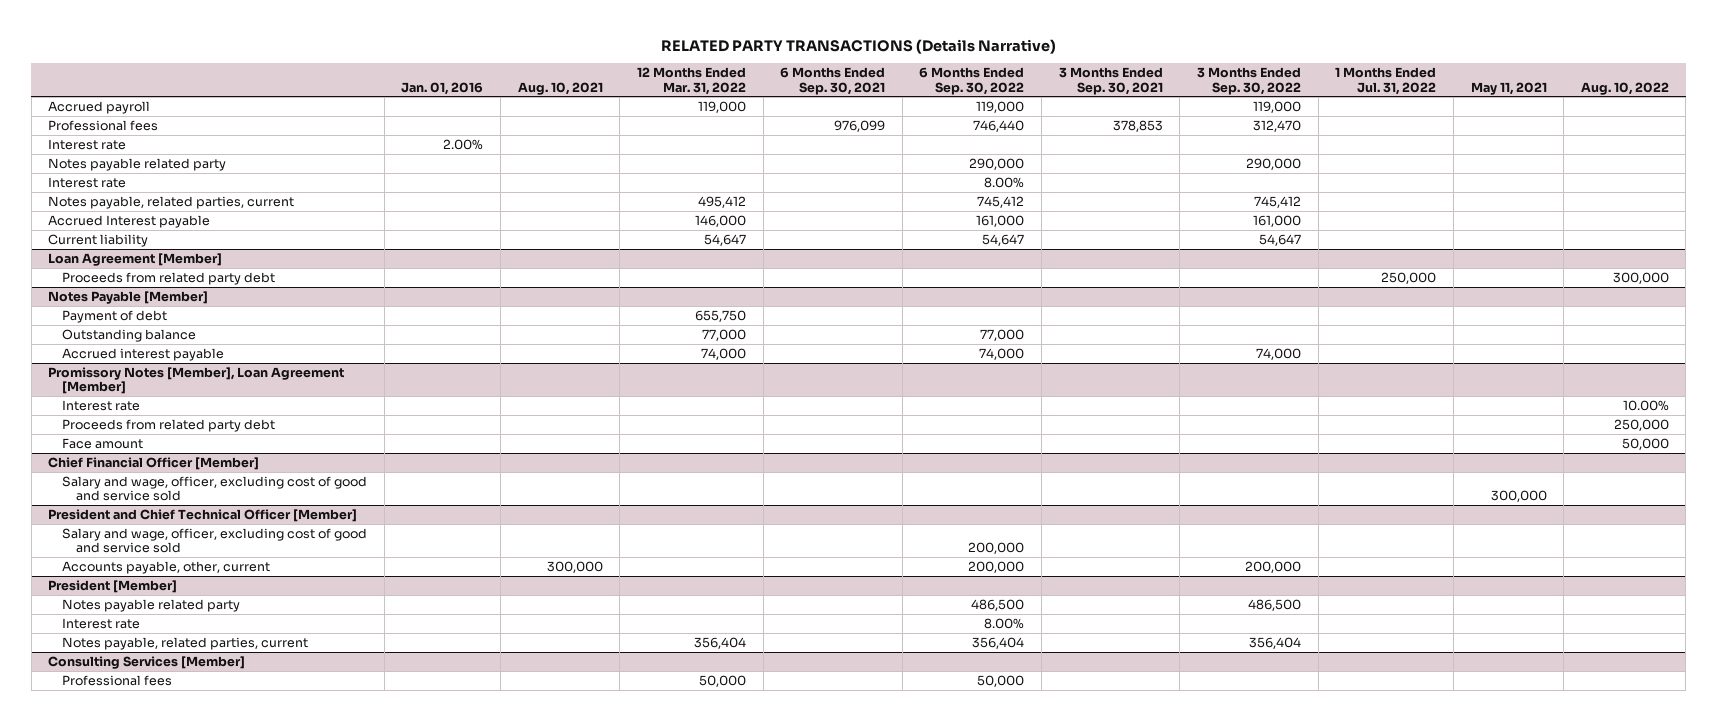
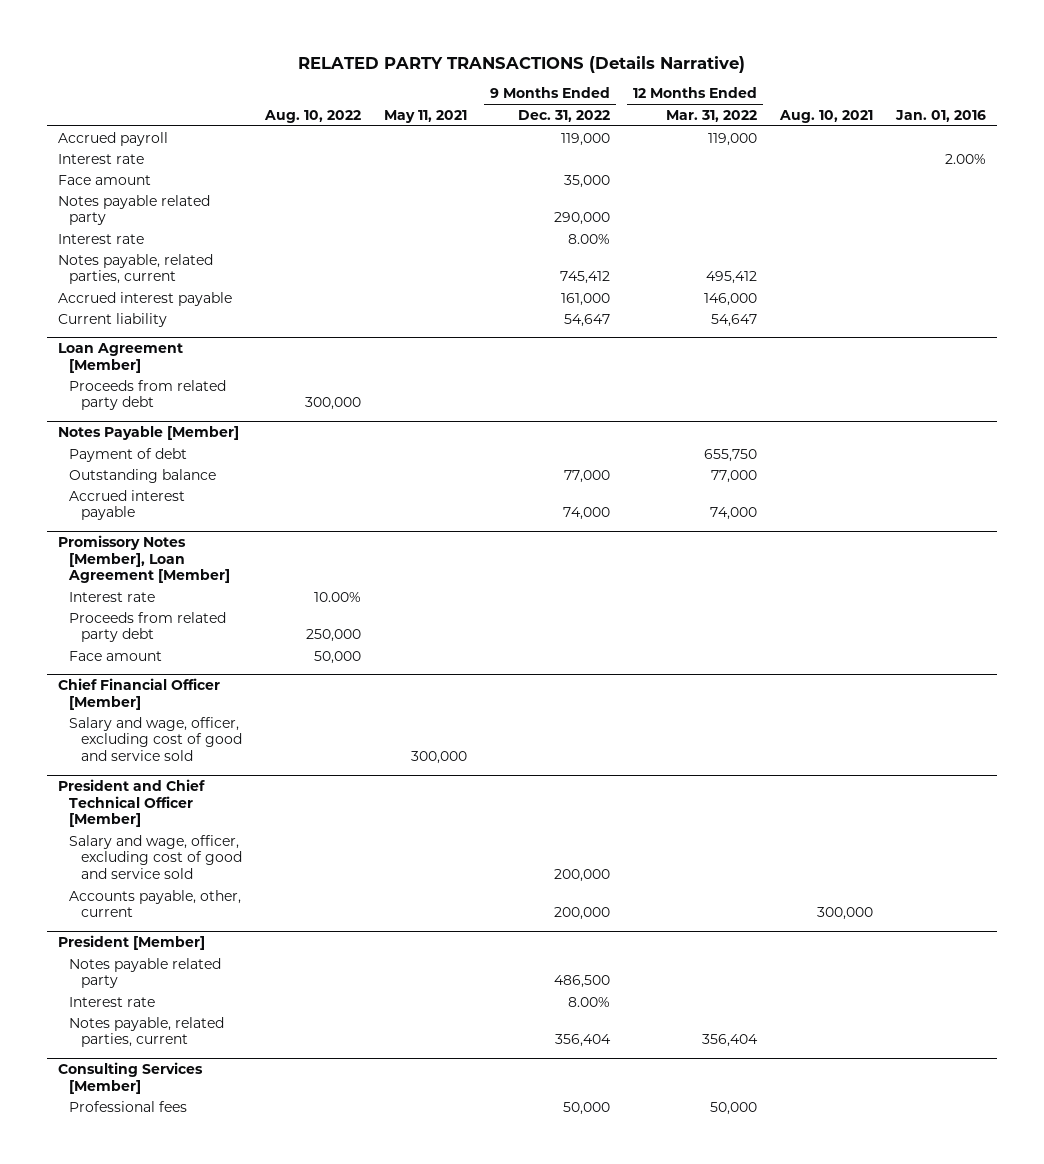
- | Jan. 01, 2016 | Aug. 10, 2021 | 12 Months Ended Mar. 31, 2022 | 6 Months Ended Sep. 30, 2021 | 6 Months Ended Sep. 30, 2022 | 3 Months Ended Sep. 30, 2021 | 3 Months Ended Sep. 30, 2022 | 1 Months Ended Jul. 31, 2022 | May 11, 2021 | Aug. 10, 2022
+ | Aug. 10, 2022 | May 11, 2021 | 9 Months Ended Dec. 31, 2022 | 12 Months Ended Mar. 31, 2022 | Aug. 10, 2021 | Jan. 01, 2016
- Professional fees | | | | 976,099 | 746,440 | 378,853 | 312,470 | | |
+ Face amount | | | 35,000 | | |
- Accrued Interest payable | | | 146,000 | | 161,000 | | 161,000 | | |
+ Accrued interest payable | | | 161,000 | 146,000 | |

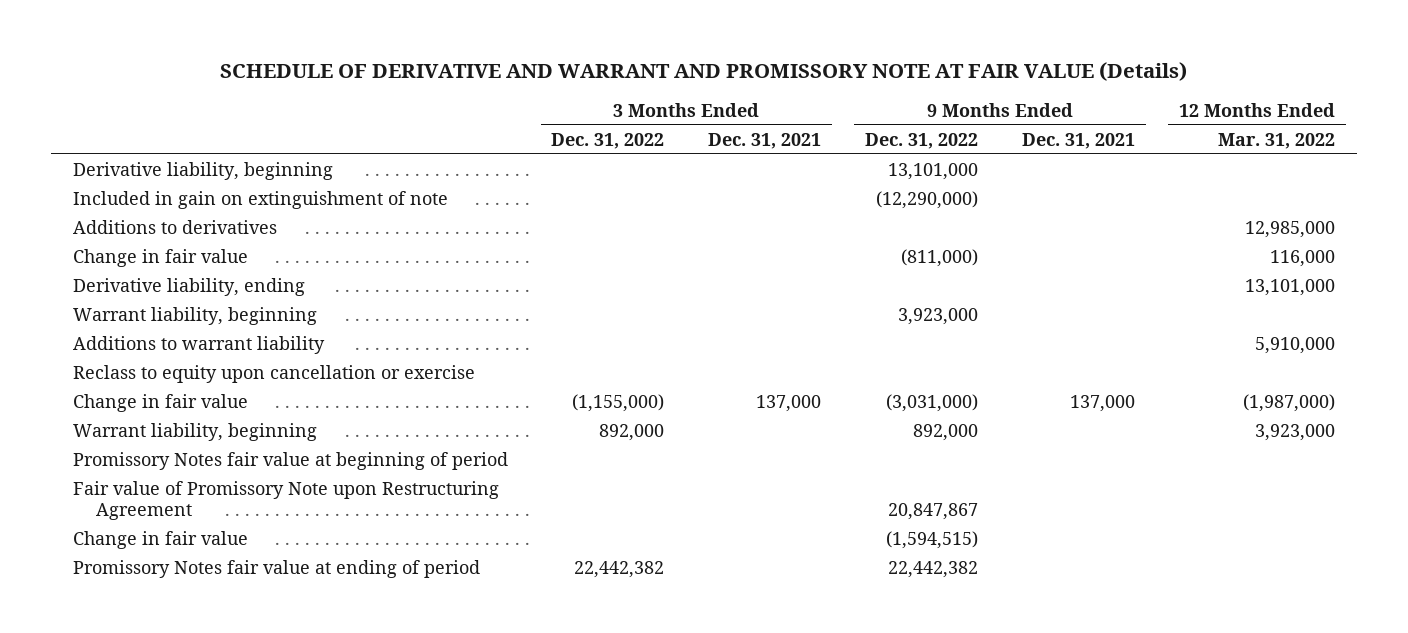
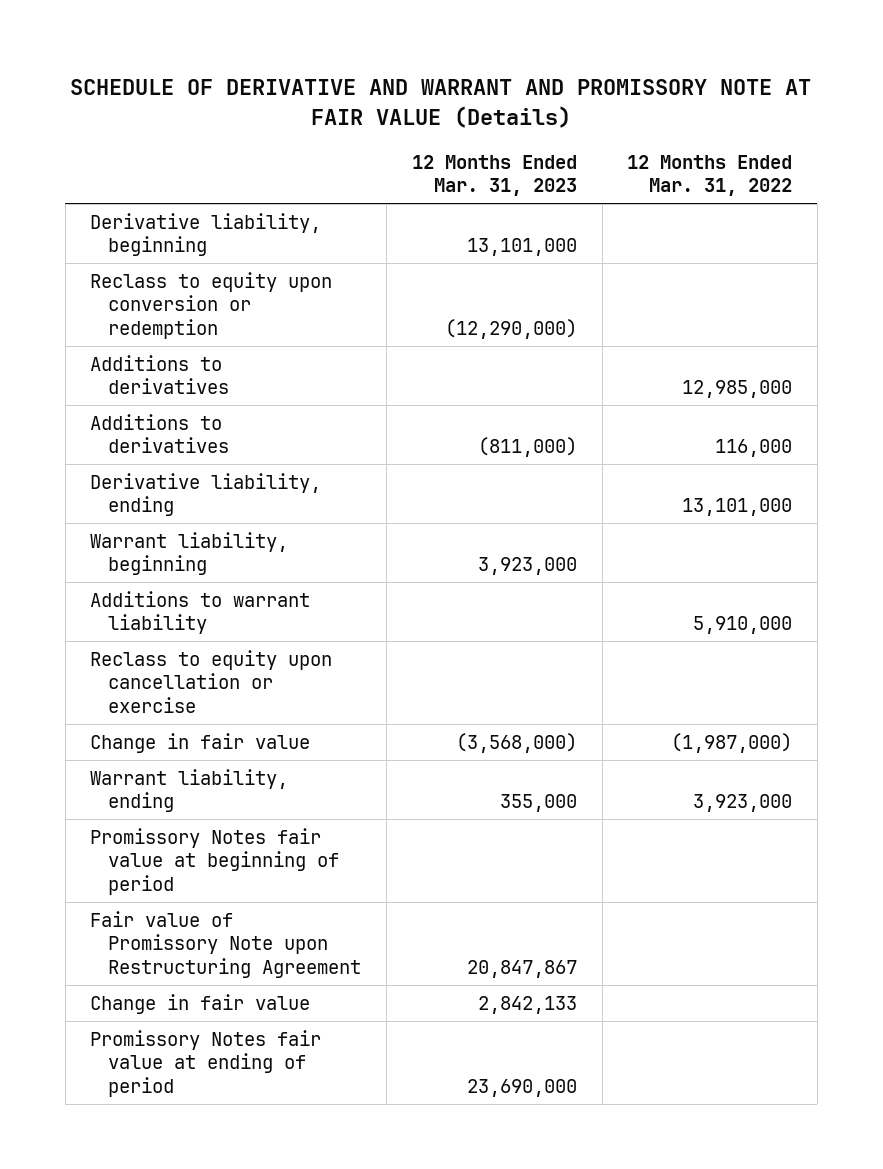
- | 3 Months Ended Dec. 31, 2022 | 3 Months Ended Dec. 31, 2021 | 9 Months Ended Dec. 31, 2022 | 9 Months Ended Dec. 31, 2021 | 12 Months Ended Mar. 31, 2022
+ | 12 Months Ended Mar. 31, 2023 | 12 Months Ended Mar. 31, 2022
- Included in gain on extinguishment of note | | | (12,290,000) | |
+ Reclass to equity upon conversion or redemption | (12,290,000) |
- Change in fair value | | | (811,000) | | 116,000
+ Additions to derivatives | (811,000) | 116,000
- Warrant liability, beginning | 892,000 | | 892,000 | | 3,923,000
+ Warrant liability, ending | 355,000 | 3,923,000

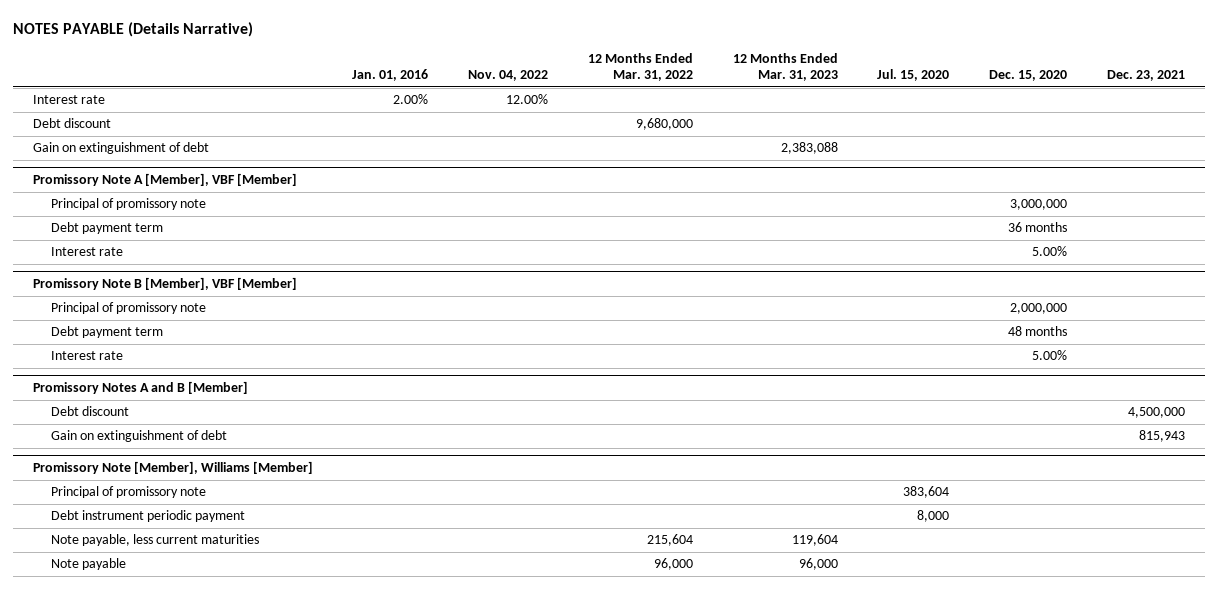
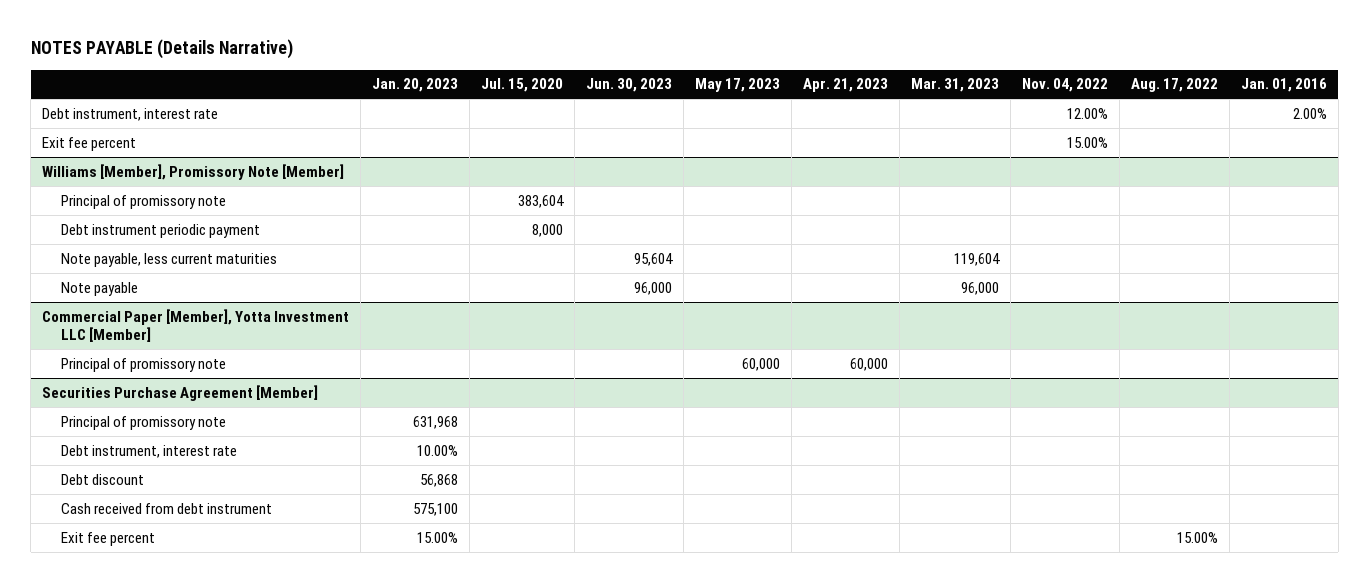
- | Jan. 01, 2016 | Nov. 04, 2022 | 12 Months Ended Mar. 31, 2022 | 12 Months Ended Mar. 31, 2023 | Jul. 15, 2020 | Dec. 15, 2020 | Dec. 23, 2021
+ | Jan. 20, 2023 | Jul. 15, 2020 | Jun. 30, 2023 | May 17, 2023 | Apr. 21, 2023 | Mar. 31, 2023 | Nov. 04, 2022 | Aug. 17, 2022 | Jan. 01, 2016
- Interest rate | 2.00% | 12.00% | | | | |
- Debt discount | | | 9,680,000 | | | |
- Gain on extinguishment of debt | | | | 2,383,088 | | |
- Promissory Note A [Member], VBF [Member]
- Principal of promissory note | | | | | | 3,000,000 |
- Debt payment term | | | | | | 36 months |
- Interest rate | | | | | | 5.00% |
- Promissory Note B [Member], VBF [Member]
- Principal of promissory note | | | | | | 2,000,000 |
- Debt payment term | | | | | | 48 months |
- Interest rate | | | | | | 5.00% |
- Promissory Notes A and B [Member]
- Debt discount | | | | | | | 4,500,000
- Gain on extinguishment of debt | | | | | | | 815,943
- Promissory Note [Member], Williams [Member]
+ Debt instrument, interest rate | | | | | | | 12.00% | | 2.00%
+ Exit fee percent | | | | | | | 15.00% | |
+ Williams [Member], Promissory Note [Member]
+ Commercial Paper [Member], Yotta Investment LLC [Member]
+ Principal of promissory note | | | | 60,000 | 60,000 | | | |
+ Securities Purchase Agreement [Member]
+ Principal of promissory note | 631,968 | | | | | | | |
+ Debt instrument, interest rate | 10.00% | | | | | | | |
+ Debt discount | 56,868 | | | | | | | |
+ Cash received from debt instrument | 575,100 | | | | | | | |
+ Exit fee percent | 15.00% | | | | | | | 15.00% |

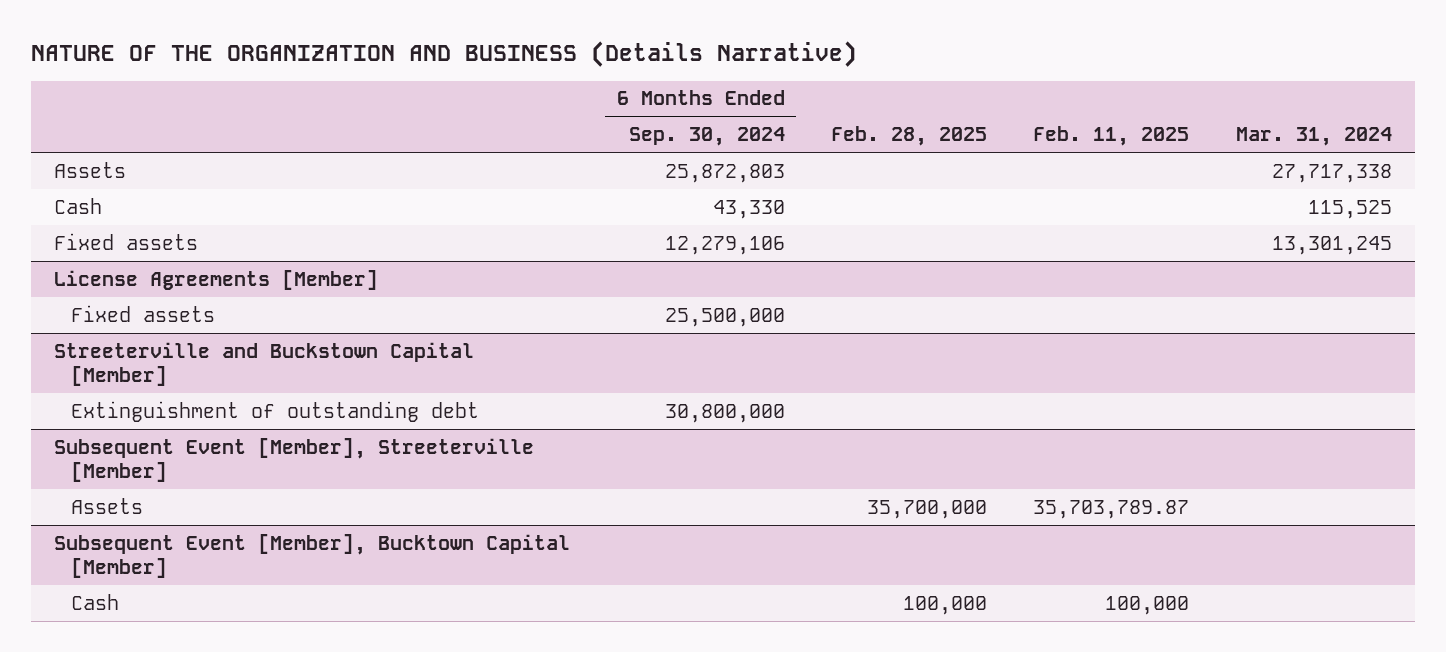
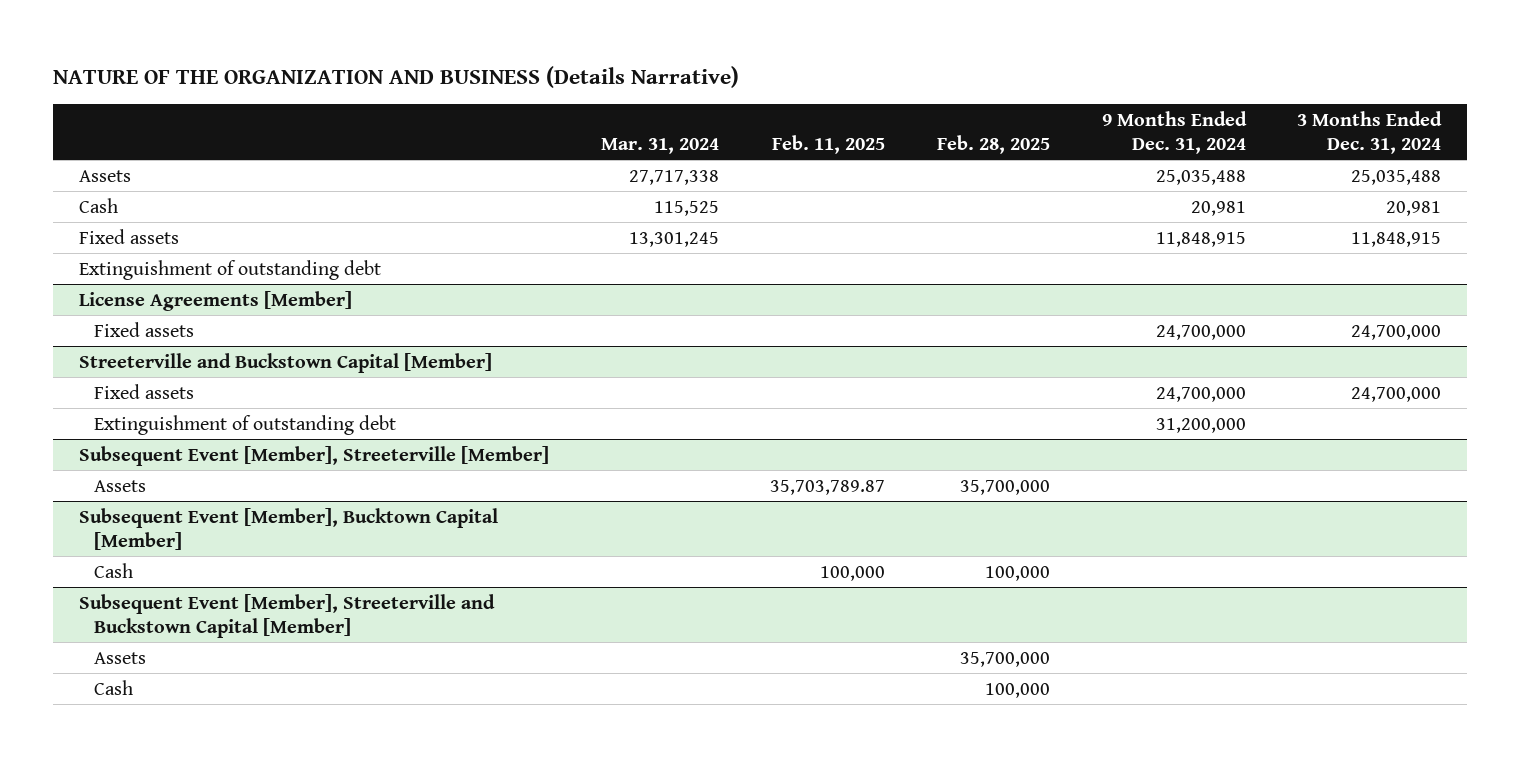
- | 6 Months Ended Sep. 30, 2024 | Feb. 28, 2025 | Feb. 11, 2025 | Mar. 31, 2024
+ | Mar. 31, 2024 | Feb. 11, 2025 | Feb. 28, 2025 | 9 Months Ended Dec. 31, 2024 | 3 Months Ended Dec. 31, 2024
+ Extinguishment of outstanding debt
@ Streeterville and Buckstown Capital [Member]
+ Fixed assets | | | | 24,700,000 | 24,700,000
+ Subsequent Event [Member], Streeterville and Buckstown Capital [Member]
+ Assets | | | 35,700,000 | |
+ Cash | | | 100,000 | |

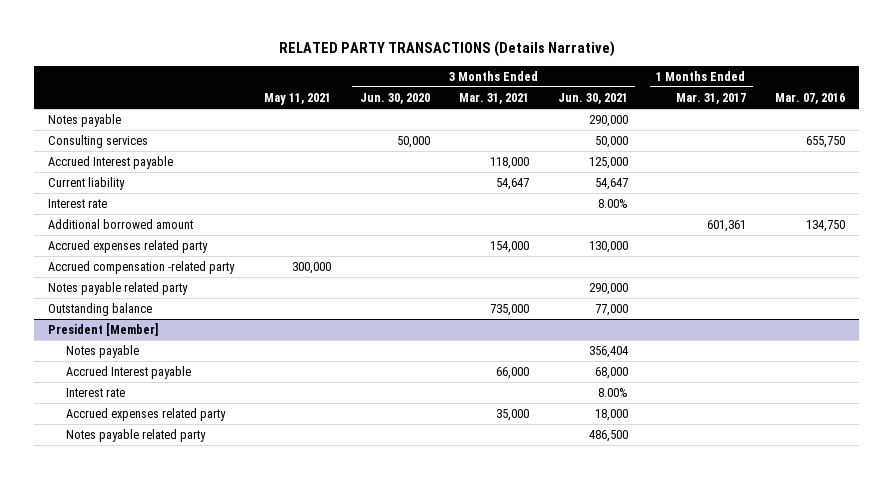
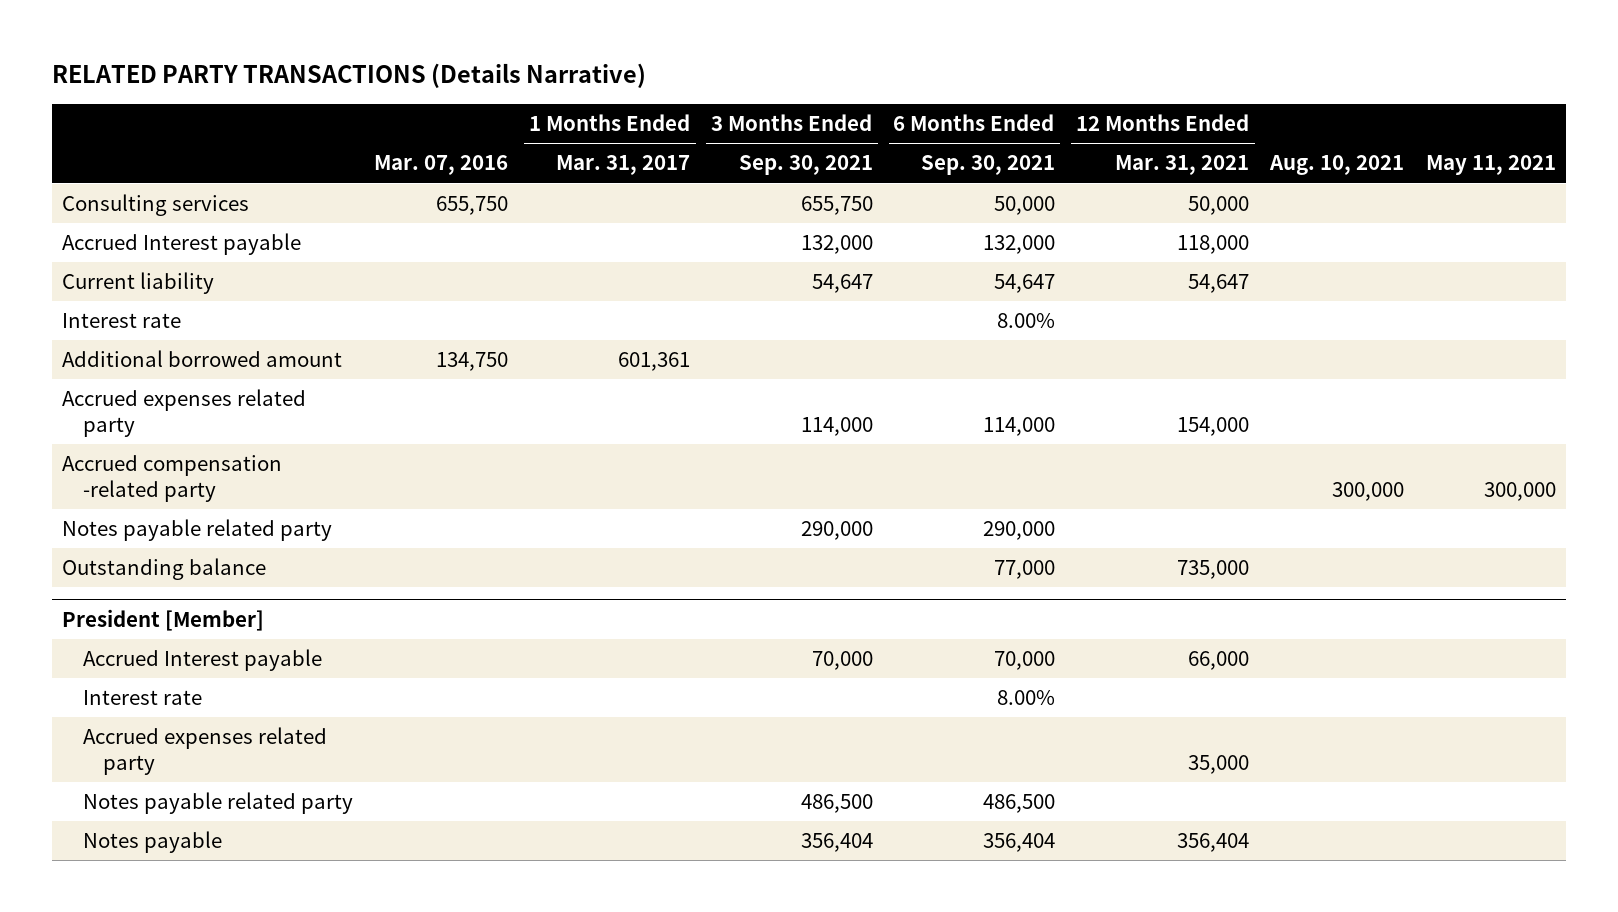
- | May 11, 2021 | 3 Months Ended Jun. 30, 2020 | 3 Months Ended Mar. 31, 2021 | 3 Months Ended Jun. 30, 2021 | 1 Months Ended Mar. 31, 2017 | Mar. 07, 2016
+ | Mar. 07, 2016 | 1 Months Ended Mar. 31, 2017 | 3 Months Ended Sep. 30, 2021 | 6 Months Ended Sep. 30, 2021 | 12 Months Ended Mar. 31, 2021 | Aug. 10, 2021 | May 11, 2021
- Notes payable | | | | 290,000 | |
@ President [Member]
moved down: Notes payable | | | 356,404 | 356,404 | 356,404 | |

